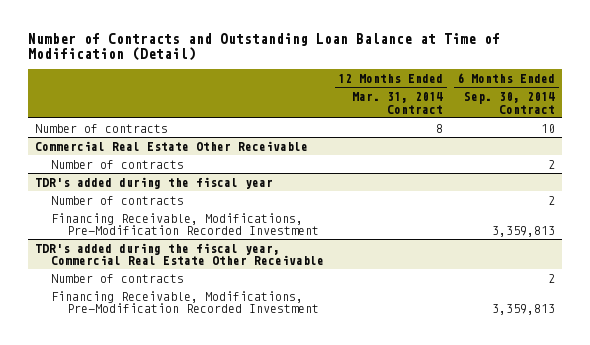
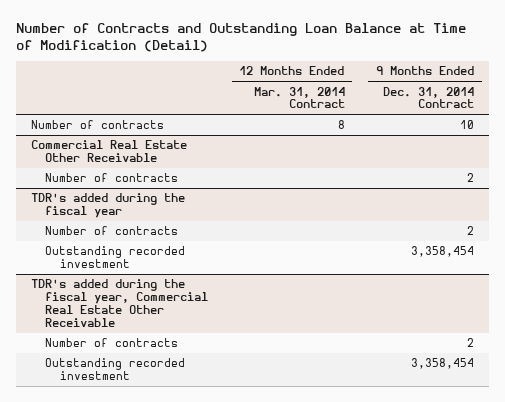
- | 12 Months Ended Mar. 31, 2014 Contract | 6 Months Ended Sep. 30, 2014 Contract
+ | 12 Months Ended Mar. 31, 2014 Contract | 9 Months Ended Dec. 31, 2014 Contract
@ TDR's added during the fiscal year
- Financing Receivable, Modifications, Pre-Modification Recorded Investment | | 3,359,813
+ Outstanding recorded investment | | 3,358,454
@ TDR's added during the fiscal year, Commercial Real Estate Other Receivable
- Financing Receivable, Modifications, Pre-Modification Recorded Investment | | 3,359,813
+ Outstanding recorded investment | | 3,358,454

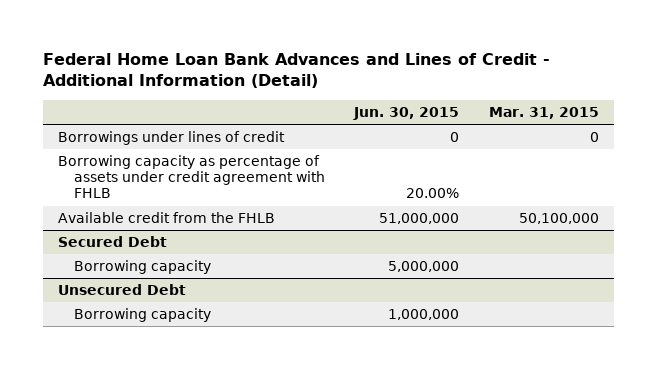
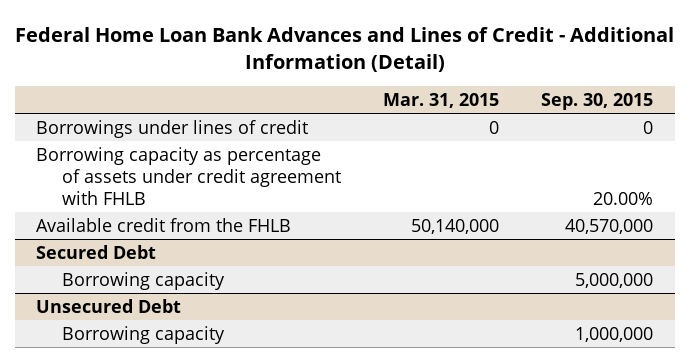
- | Jun. 30, 2015 | Mar. 31, 2015
+ | Mar. 31, 2015 | Sep. 30, 2015
- Available credit from the FHLB | 51,000,000 | 50,100,000
+ Available credit from the FHLB | 50,140,000 | 40,570,000

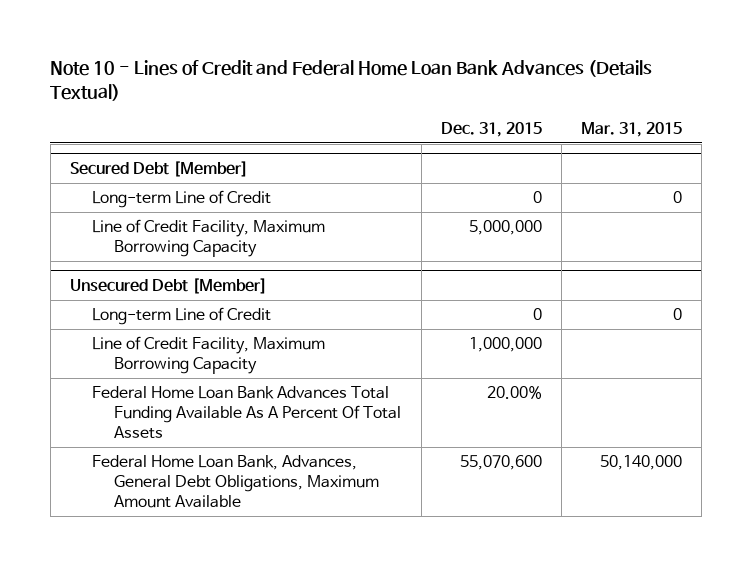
- Federal Home Loan Bank Advances and Lines of Credit - Additional Information (Detail)
+ Note 10 - Lines of Credit and Federal Home Loan Bank Advances (Details Textual)
- | Mar. 31, 2015 | Sep. 30, 2015
+ | Dec. 31, 2015 | Mar. 31, 2015
- Borrowings under lines of credit | 0 | 0
- Borrowing capacity as percentage of assets under credit agreement with FHLB | | 20.00%
- Available credit from the FHLB | 50,140,000 | 40,570,000
- Secured Debt
- Borrowing capacity | | 5,000,000
- Unsecured Debt
- Borrowing capacity | | 1,000,000
+ Secured Debt [Member]
+ Long-term Line of Credit | 0 | 0
+ Line of Credit Facility, Maximum Borrowing Capacity | 5,000,000 |
+ Unsecured Debt [Member]
+ Long-term Line of Credit | 0 | 0
+ Line of Credit Facility, Maximum Borrowing Capacity | 1,000,000 |
+ Federal Home Loan Bank Advances Total Funding Available As A Percent Of Total Assets | 20.00% |
+ Federal Home Loan Bank, Advances, General Debt Obligations, Maximum Amount Available | 55,070,600 | 50,140,000

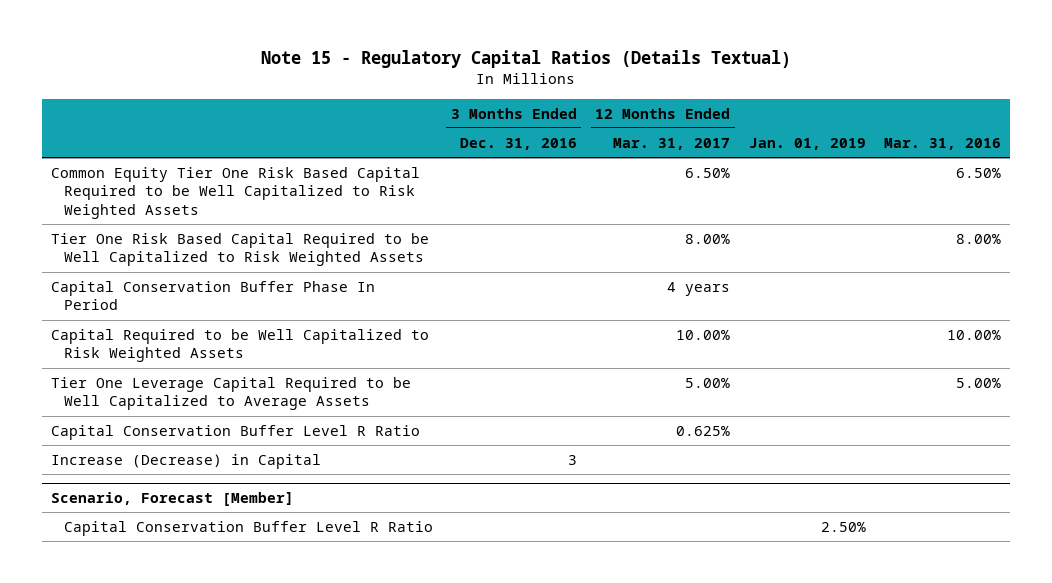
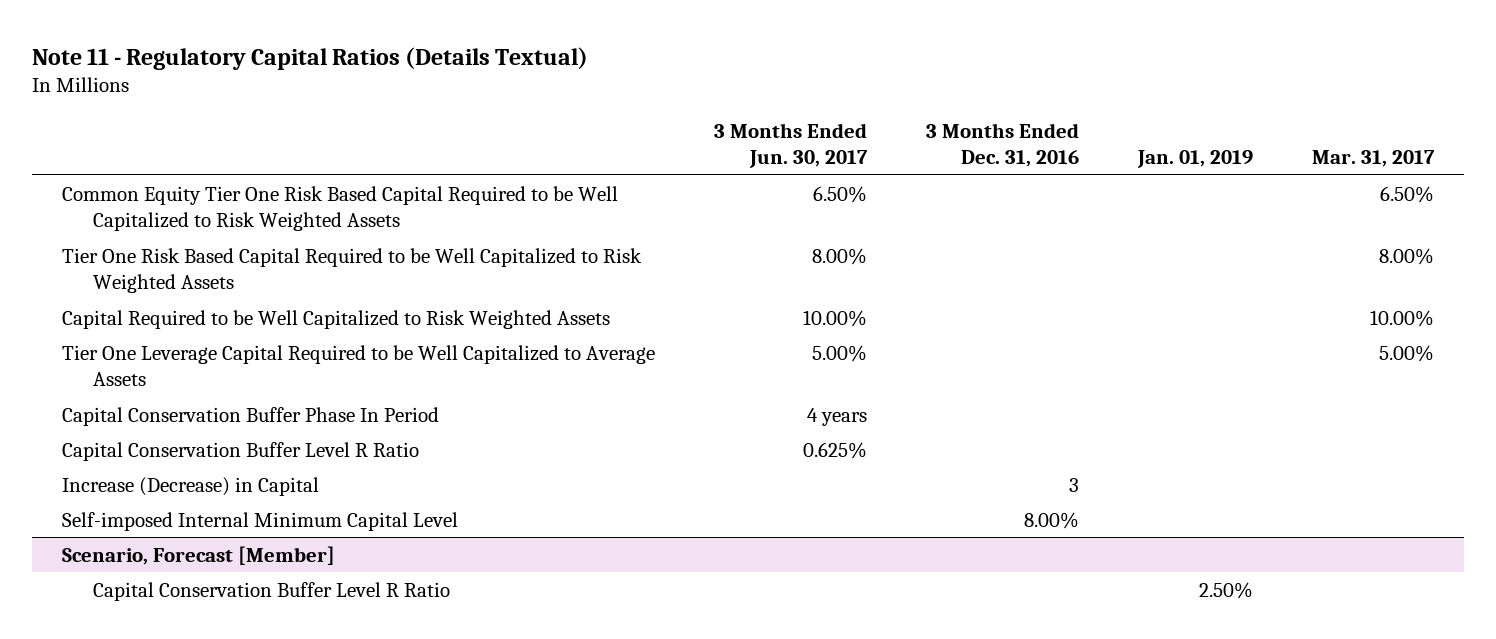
- Note 15 - Regulatory Capital Ratios (Details Textual)
+ Note 11 - Regulatory Capital Ratios (Details Textual)
- | 3 Months Ended Dec. 31, 2016 | 12 Months Ended Mar. 31, 2017 | Jan. 01, 2019 | Mar. 31, 2016
+ | 3 Months Ended Jun. 30, 2017 | 3 Months Ended Dec. 31, 2016 | Jan. 01, 2019 | Mar. 31, 2017
moved down: Capital Conservation Buffer Phase In Period | 4 years | | |
+ Self-imposed Internal Minimum Capital Level | | 8.00% | |

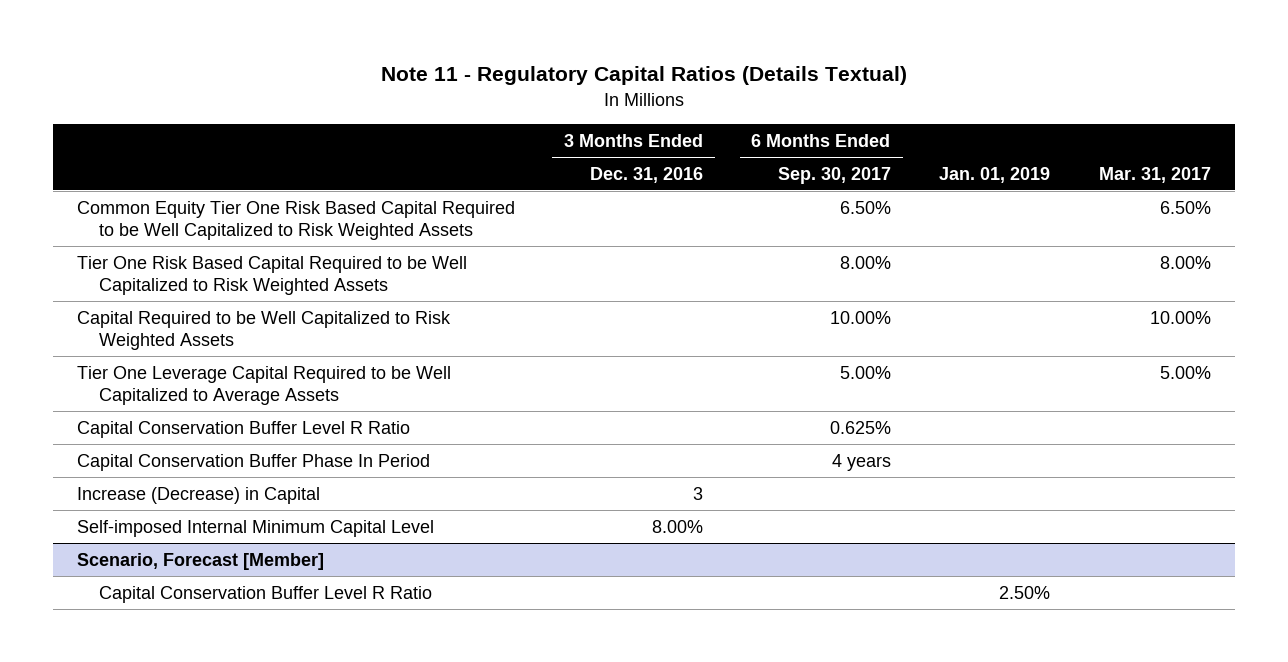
- | 3 Months Ended Jun. 30, 2017 | 3 Months Ended Dec. 31, 2016 | Jan. 01, 2019 | Mar. 31, 2017
+ | 3 Months Ended Dec. 31, 2016 | 6 Months Ended Sep. 30, 2017 | Jan. 01, 2019 | Mar. 31, 2017
moved down: Capital Conservation Buffer Phase In Period | | 4 years | |

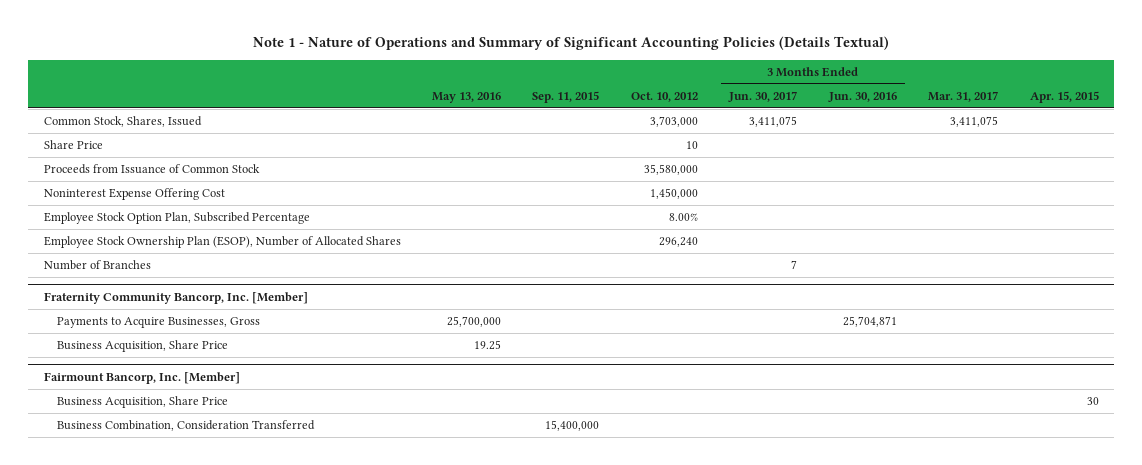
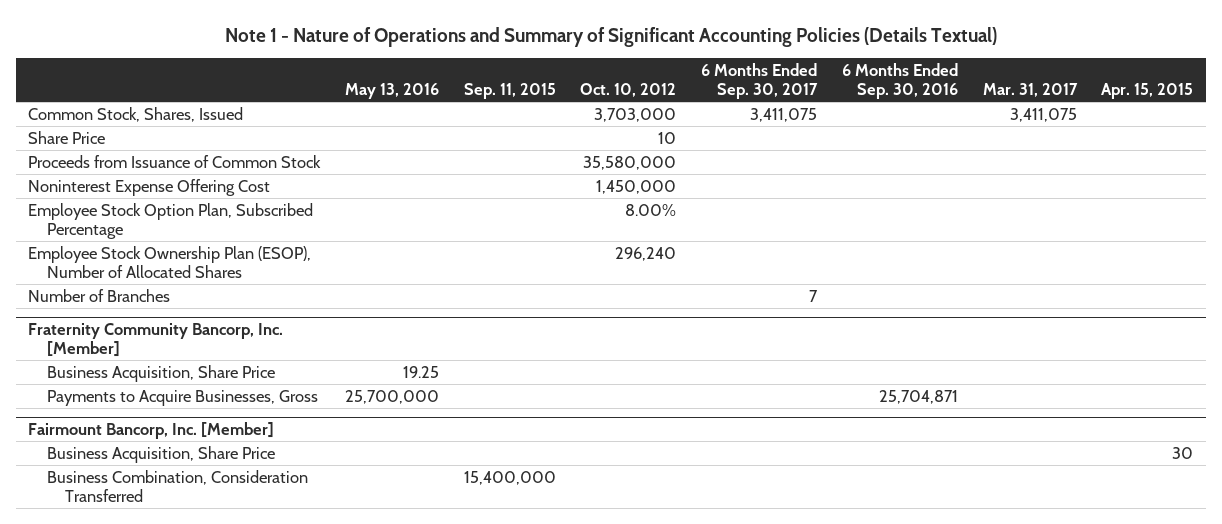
- | May 13, 2016 | Sep. 11, 2015 | Oct. 10, 2012 | 3 Months Ended Jun. 30, 2017 | 3 Months Ended Jun. 30, 2016 | Mar. 31, 2017 | Apr. 15, 2015
+ | May 13, 2016 | Sep. 11, 2015 | Oct. 10, 2012 | 6 Months Ended Sep. 30, 2017 | 6 Months Ended Sep. 30, 2016 | Mar. 31, 2017 | Apr. 15, 2015
@ Fraternity Community Bancorp, Inc. [Member]
moved down: Payments to Acquire Businesses, Gross | 25,700,000 | | | | 25,704,871 | |

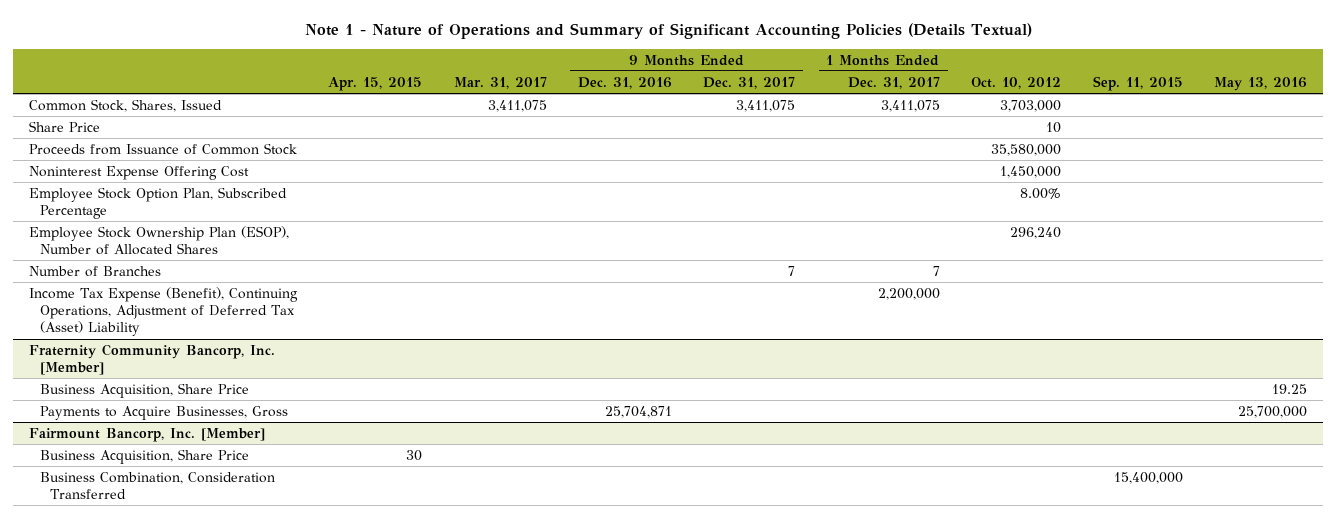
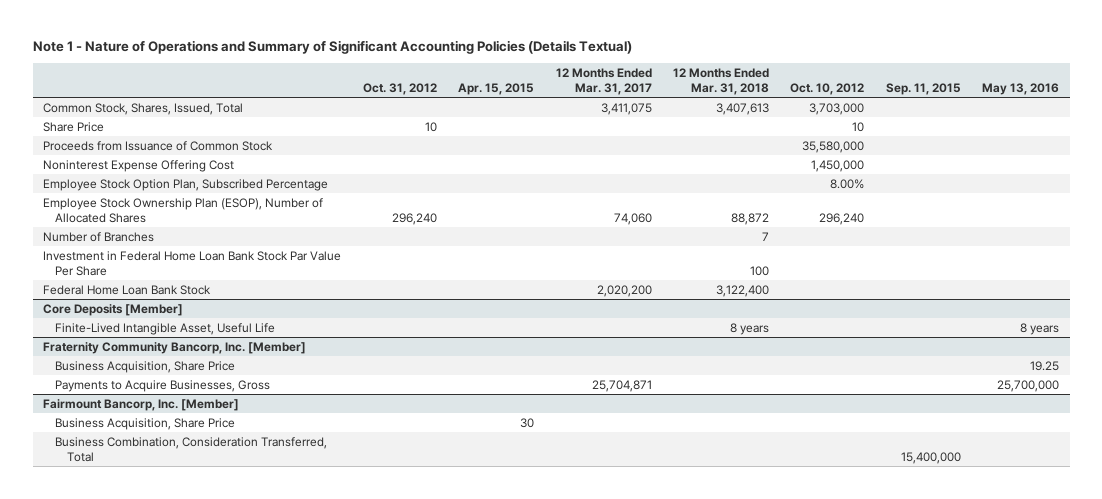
- | Apr. 15, 2015 | Mar. 31, 2017 | 9 Months Ended Dec. 31, 2016 | 9 Months Ended Dec. 31, 2017 | 1 Months Ended Dec. 31, 2017 | Oct. 10, 2012 | Sep. 11, 2015 | May 13, 2016
+ | Oct. 31, 2012 | Apr. 15, 2015 | 12 Months Ended Mar. 31, 2017 | 12 Months Ended Mar. 31, 2018 | Oct. 10, 2012 | Sep. 11, 2015 | May 13, 2016
- Common Stock, Shares, Issued | | 3,411,075 | | 3,411,075 | 3,411,075 | 3,703,000 | |
+ Common Stock, Shares, Issued, Total | | | 3,411,075 | 3,407,613 | 3,703,000 | |
- Income Tax Expense (Benefit), Continuing Operations, Adjustment of Deferred Tax (Asset) Liability | | | | | 2,200,000 | | |
+ Investment in Federal Home Loan Bank Stock Par Value Per Share | | | | 100 | | |
+ Federal Home Loan Bank Stock | | | 2,020,200 | 3,122,400 | | |
+ Core Deposits [Member]
+ Finite-Lived Intangible Asset, Useful Life | | | | 8 years | | | 8 years
@ Fairmount Bancorp, Inc. [Member]
- Business Combination, Consideration Transferred | | | | | | | 15,400,000 |
+ Business Combination, Consideration Transferred, Total | | | | | | 15,400,000 |

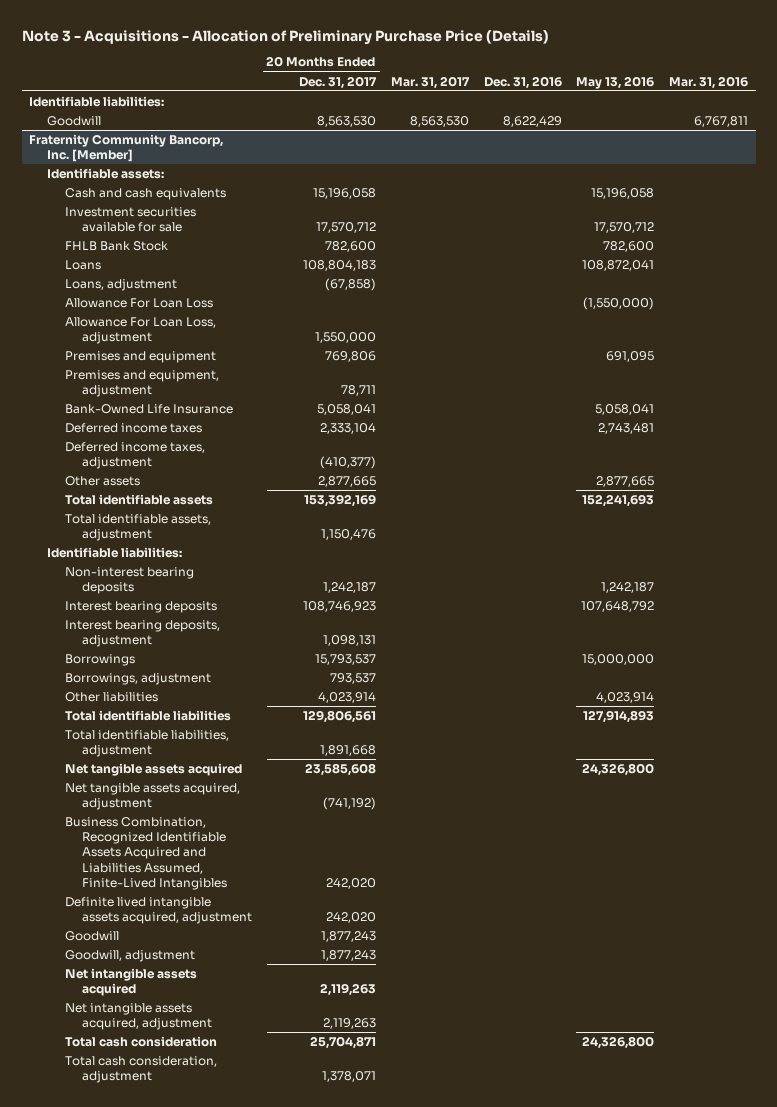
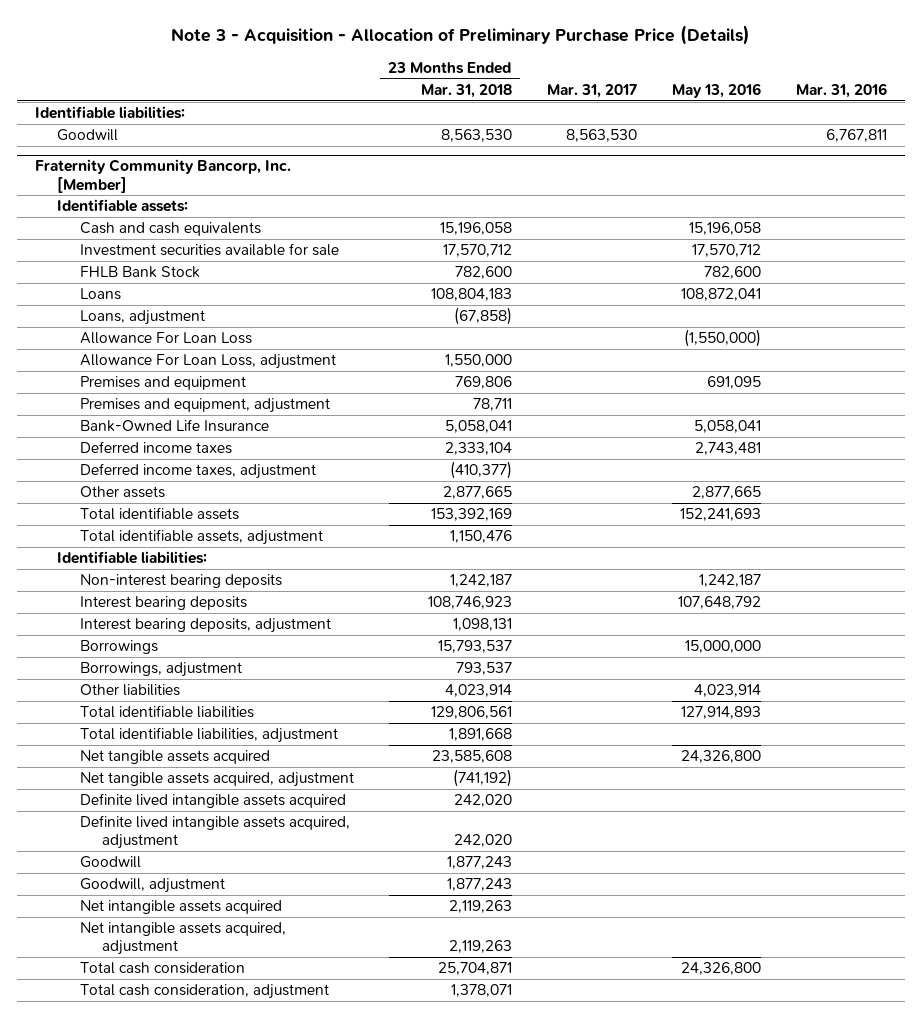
- Note 3 - Acquisitions - Allocation of Preliminary Purchase Price (Details)
+ Note 3 - Acquisition - Allocation of Preliminary Purchase Price (Details)
- | 20 Months Ended Dec. 31, 2017 | Mar. 31, 2017 | Dec. 31, 2016 | May 13, 2016 | Mar. 31, 2016
+ | 23 Months Ended Mar. 31, 2018 | Mar. 31, 2017 | May 13, 2016 | Mar. 31, 2016
@ Fraternity Community Bancorp, Inc. [Member]
- Business Combination, Recognized Identifiable Assets Acquired and Liabilities Assumed, Finite-Lived Intangibles | 242,020 | | | |
+ Definite lived intangible assets acquired | 242,020 | | |

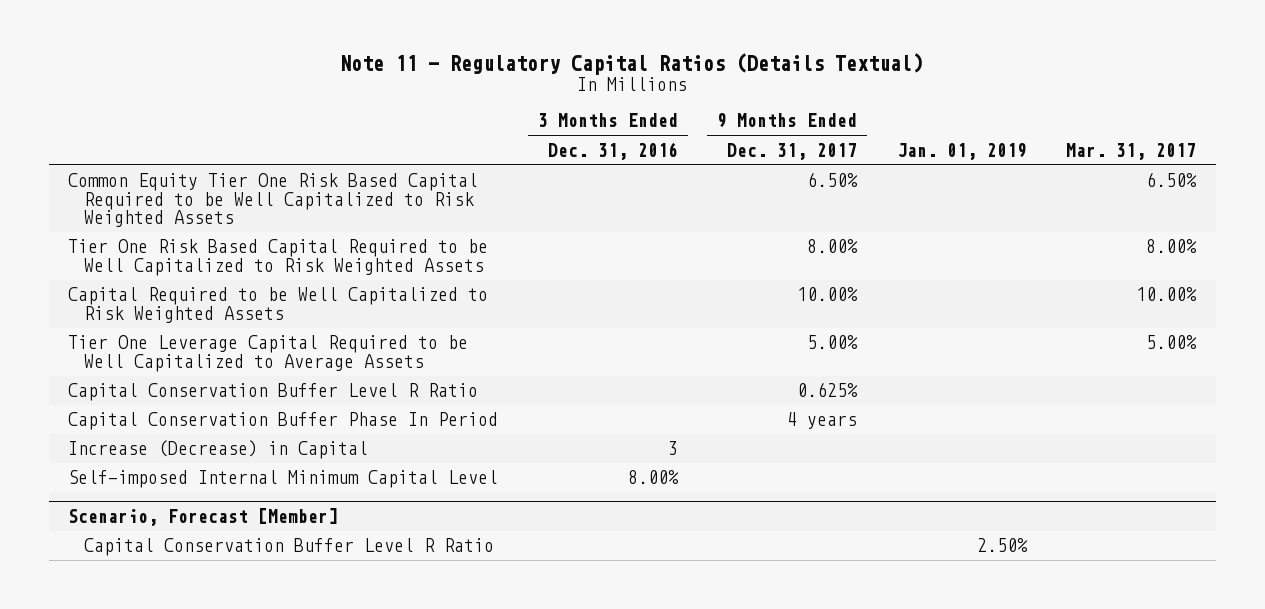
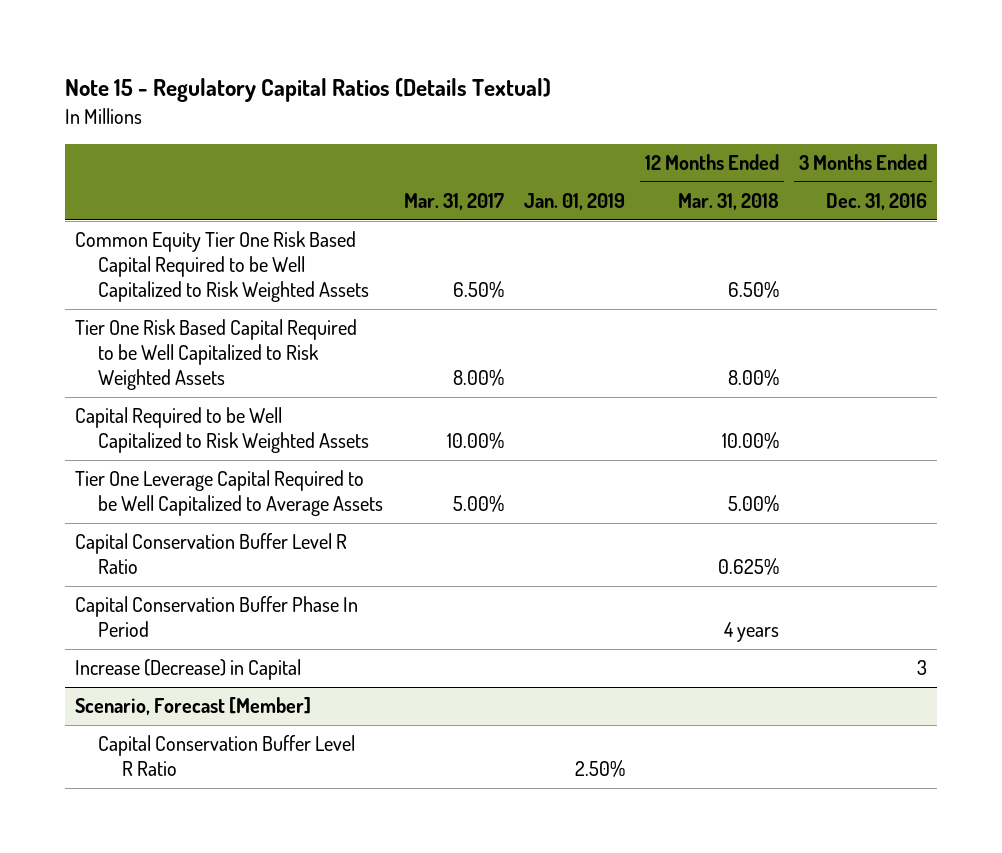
- Note 11 - Regulatory Capital Ratios (Details Textual)
+ Note 15 - Regulatory Capital Ratios (Details Textual)
- | 3 Months Ended Dec. 31, 2016 | 9 Months Ended Dec. 31, 2017 | Jan. 01, 2019 | Mar. 31, 2017
+ | Mar. 31, 2017 | Jan. 01, 2019 | 12 Months Ended Mar. 31, 2018 | 3 Months Ended Dec. 31, 2016
- Self-imposed Internal Minimum Capital Level | 8.00% | | |

